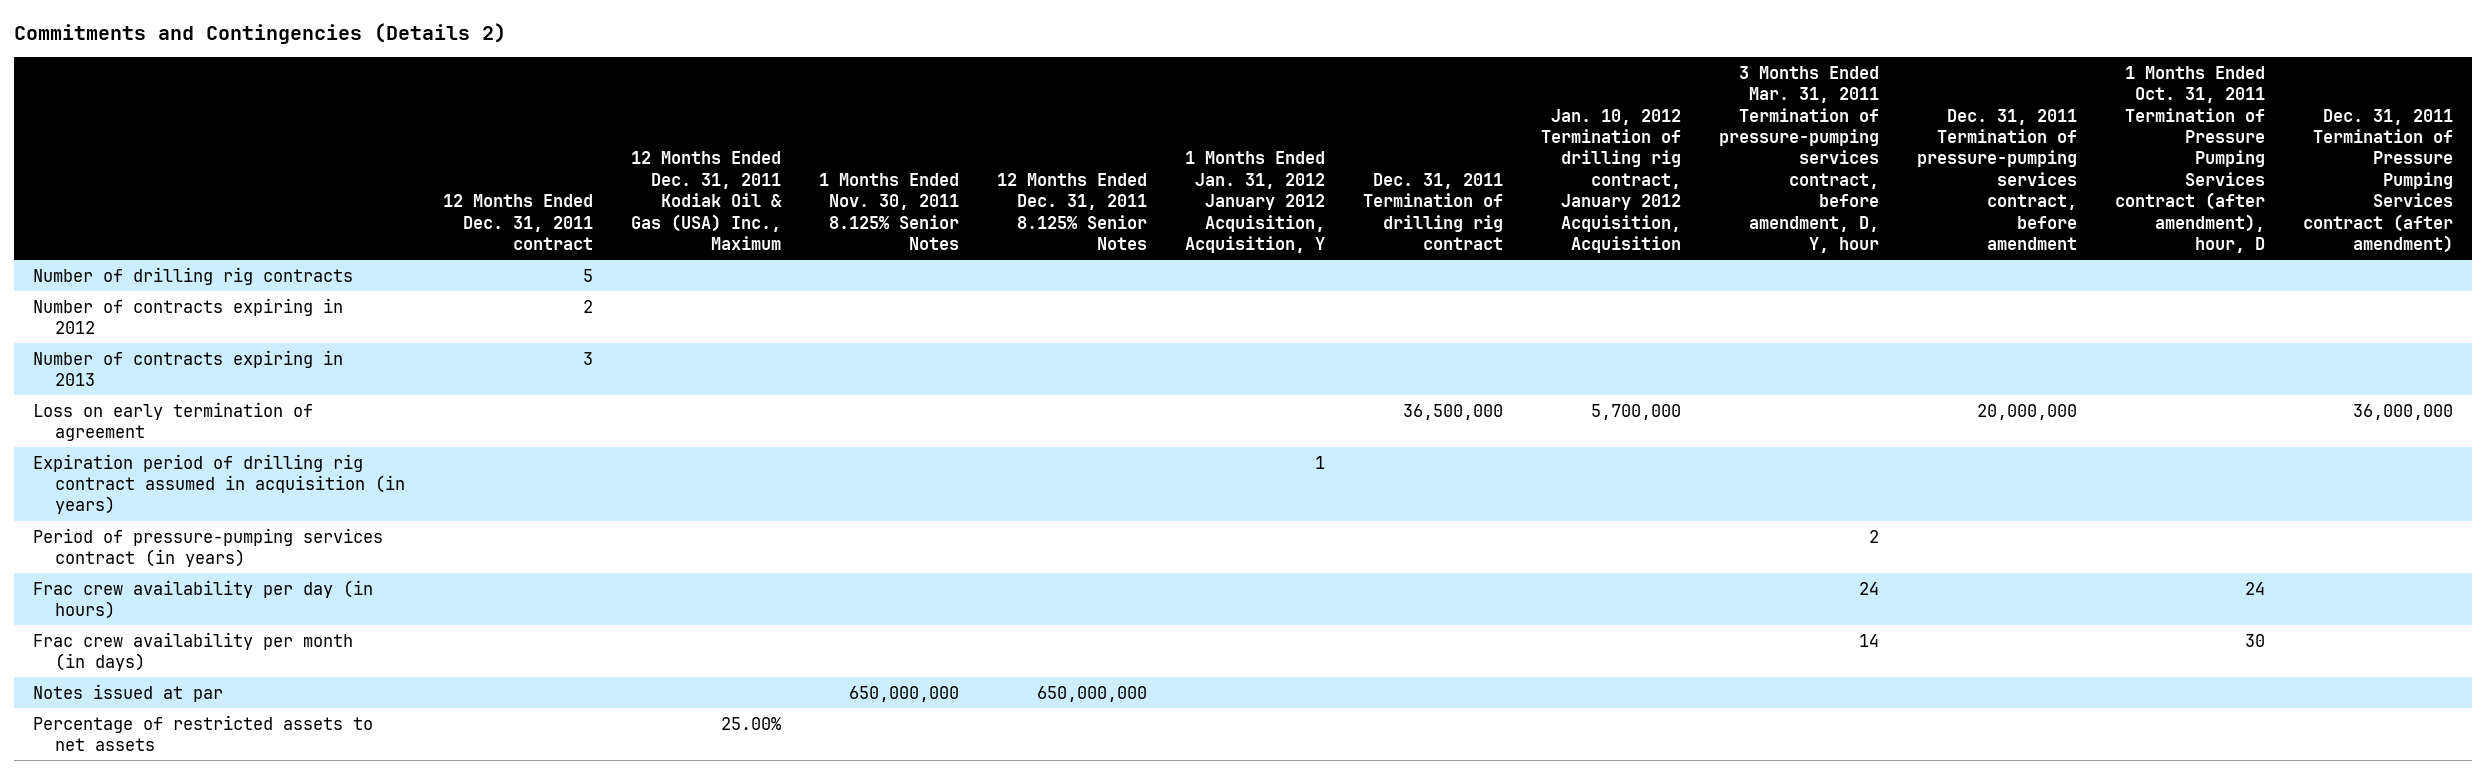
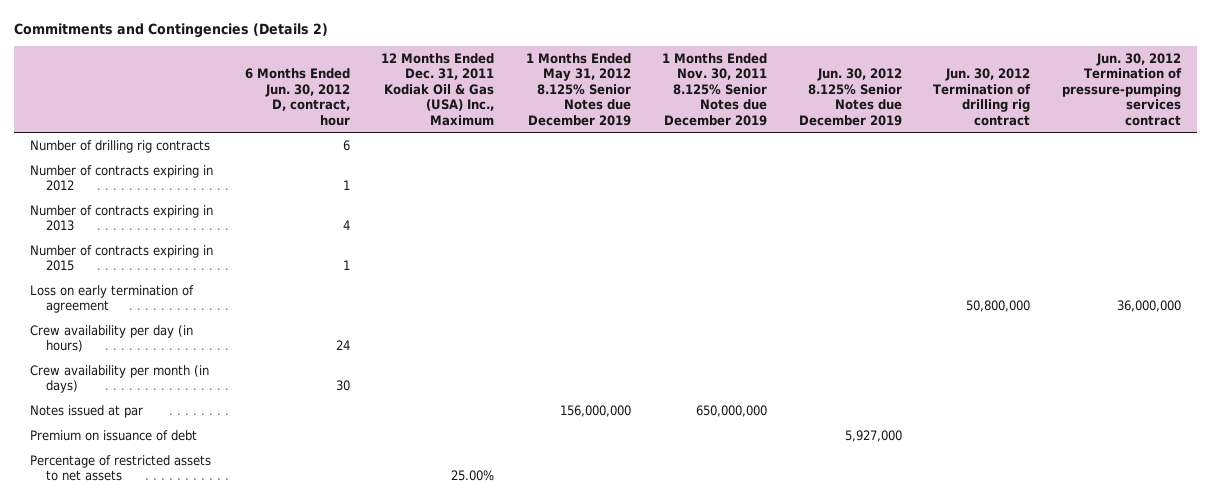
- | 12 Months Ended Dec. 31, 2011 contract | 12 Months Ended Dec. 31, 2011 Kodiak Oil & Gas (USA) Inc., Maximum | 1 Months Ended Nov. 30, 2011 8.125% Senior Notes | 12 Months Ended Dec. 31, 2011 8.125% Senior Notes | 1 Months Ended Jan. 31, 2012 January 2012 Acquisition, Acquisition, Y | Dec. 31, 2011 Termination of drilling rig contract | Jan. 10, 2012 Termination of drilling rig contract, January 2012 Acquisition, Acquisition | 3 Months Ended Mar. 31, 2011 Termination of pressure-pumping services contract, before amendment, D, Y, hour | Dec. 31, 2011 Termination of pressure-pumping services contract, before amendment | 1 Months Ended Oct. 31, 2011 Termination of Pressure Pumping Services contract (after amendment), hour, D | Dec. 31, 2011 Termination of Pressure Pumping Services contract (after amendment)
+ | 6 Months Ended Jun. 30, 2012 D, contract, hour | 12 Months Ended Dec. 31, 2011 Kodiak Oil & Gas (USA) Inc., Maximum | 1 Months Ended May 31, 2012 8.125% Senior Notes due December 2019 | 1 Months Ended Nov. 30, 2011 8.125% Senior Notes due December 2019 | Jun. 30, 2012 8.125% Senior Notes due December 2019 | Jun. 30, 2012 Termination of drilling rig contract | Jun. 30, 2012 Termination of pressure-pumping services contract
+ Number of contracts expiring in 2015 | 1 | | | | | |
- Expiration period of drilling rig contract assumed in acquisition (in years) | | | | | 1 | | | | | |
- Period of pressure-pumping services contract (in years) | | | | | | | | 2 | | |
- Frac crew availability per day (in hours) | | | | | | | | 24 | | 24 |
- Frac crew availability per month (in days) | | | | | | | | 14 | | 30 |
+ Crew availability per day (in hours) | 24 | | | | | |
+ Crew availability per month (in days) | 30 | | | | | |
+ Premium on issuance of debt | | | | | 5,927,000 | |

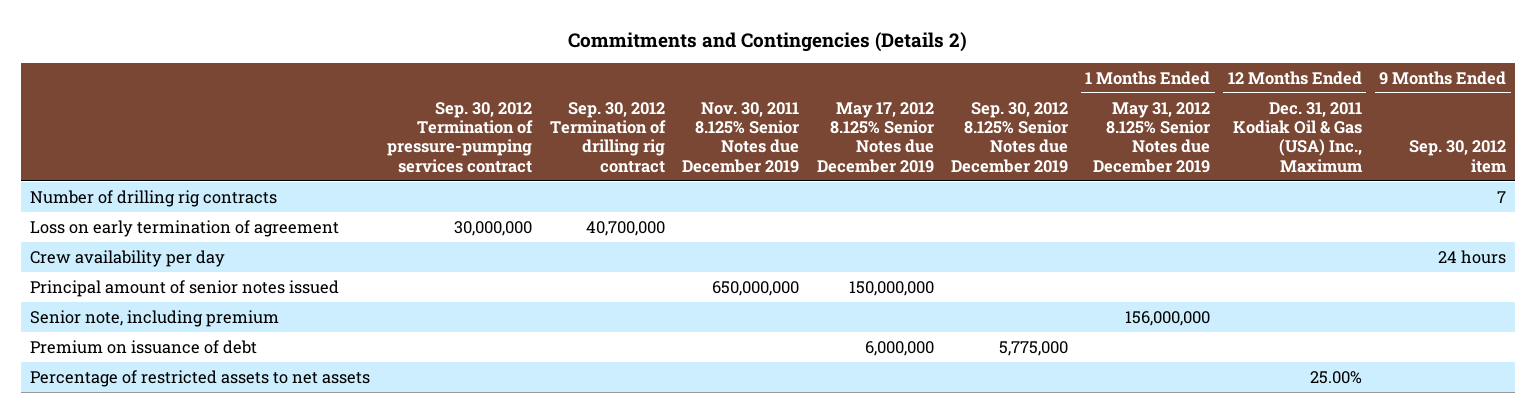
- | 6 Months Ended Jun. 30, 2012 D, contract, hour | 12 Months Ended Dec. 31, 2011 Kodiak Oil & Gas (USA) Inc., Maximum | 1 Months Ended May 31, 2012 8.125% Senior Notes due December 2019 | 1 Months Ended Nov. 30, 2011 8.125% Senior Notes due December 2019 | Jun. 30, 2012 8.125% Senior Notes due December 2019 | Jun. 30, 2012 Termination of drilling rig contract | Jun. 30, 2012 Termination of pressure-pumping services contract
+ | Sep. 30, 2012 Termination of pressure-pumping services contract | Sep. 30, 2012 Termination of drilling rig contract | Nov. 30, 2011 8.125% Senior Notes due December 2019 | May 17, 2012 8.125% Senior Notes due December 2019 | Sep. 30, 2012 8.125% Senior Notes due December 2019 | 1 Months Ended May 31, 2012 8.125% Senior Notes due December 2019 | 12 Months Ended Dec. 31, 2011 Kodiak Oil & Gas (USA) Inc., Maximum | 9 Months Ended Sep. 30, 2012 item
- Number of contracts expiring in 2012 | 1 | | | | | |
- Number of contracts expiring in 2013 | 4 | | | | | |
- Number of contracts expiring in 2015 | 1 | | | | | |
- Crew availability per day (in hours) | 24 | | | | | |
- Crew availability per month (in days) | 30 | | | | | |
- Notes issued at par | | | 156,000,000 | 650,000,000 | | |
+ Crew availability per day | | | | | | | | 24 hours
+ Principal amount of senior notes issued | | | 650,000,000 | 150,000,000 | | | |
+ Senior note, including premium | | | | | | 156,000,000 | |

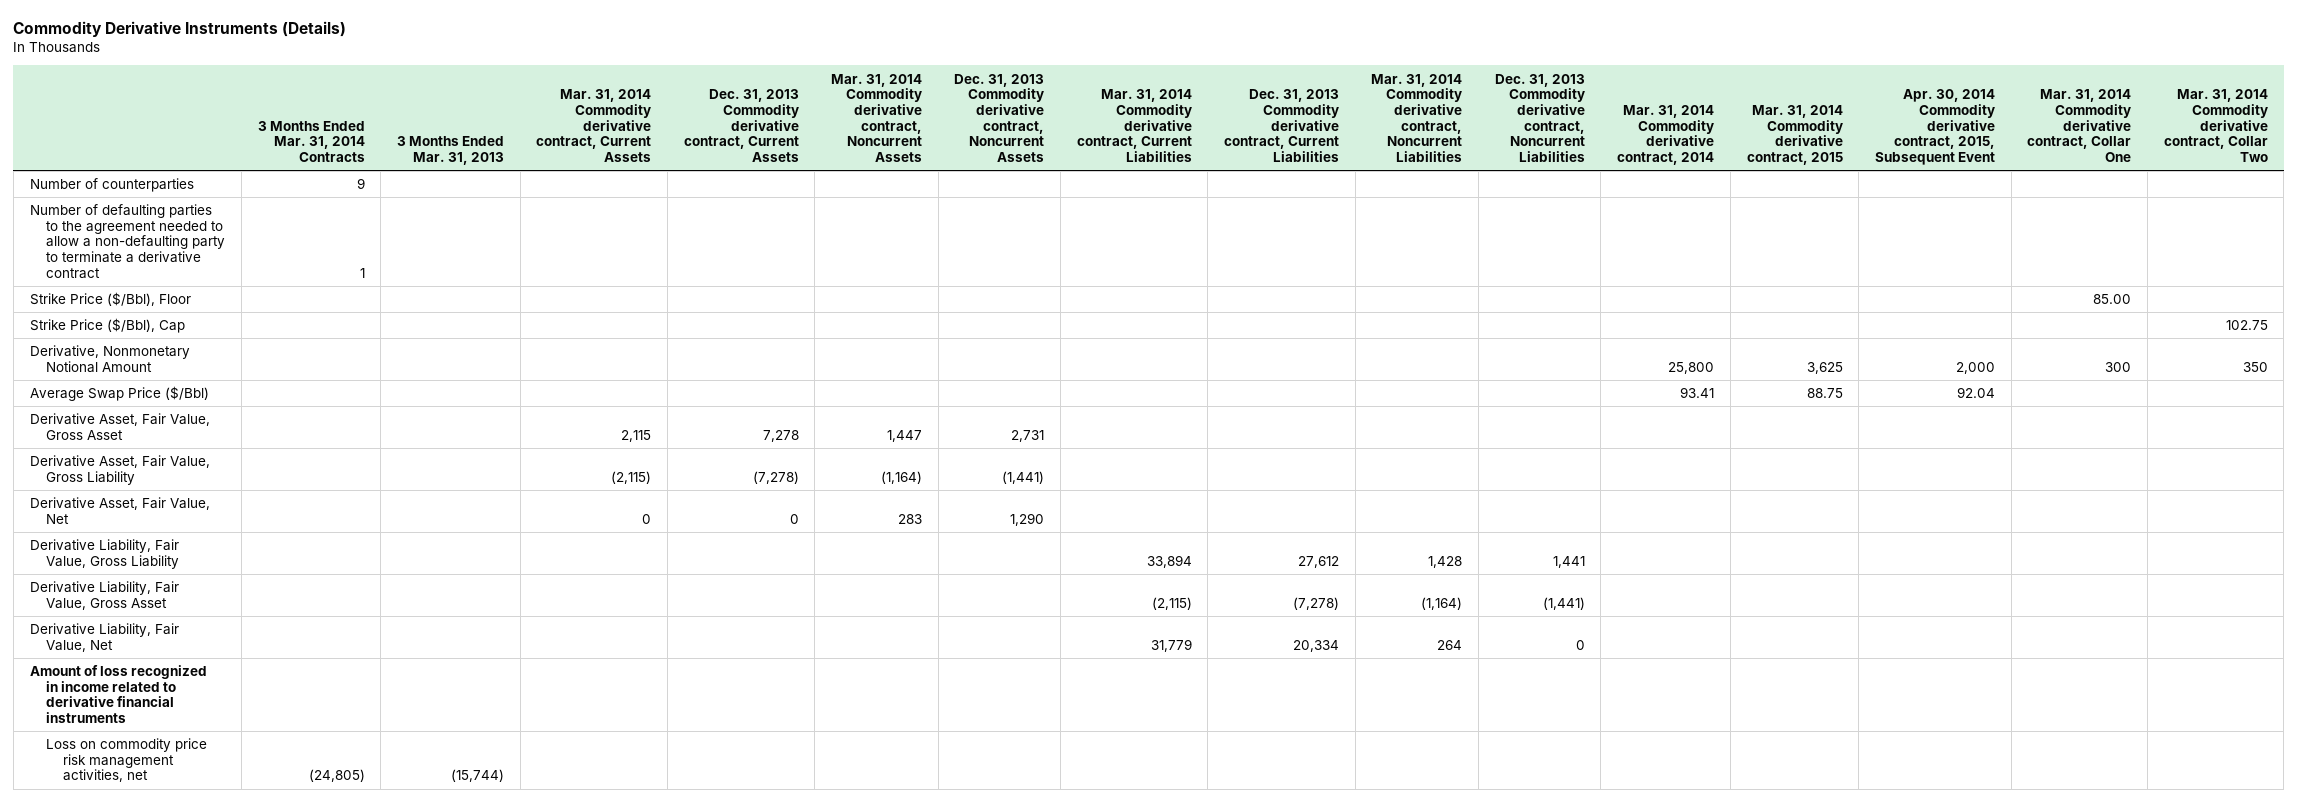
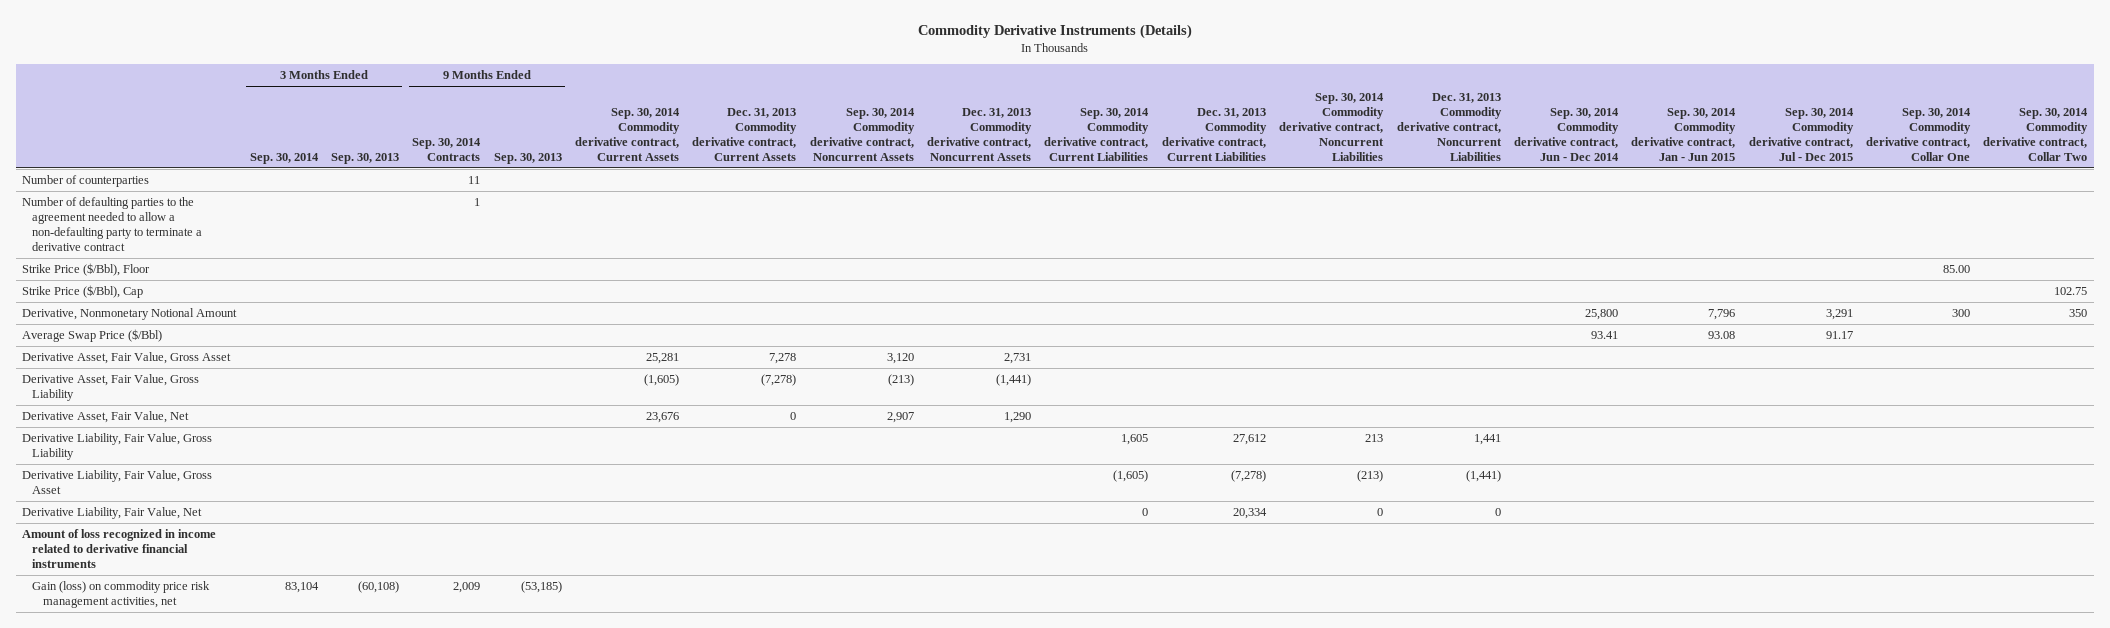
- | 3 Months Ended Mar. 31, 2014 Contracts | 3 Months Ended Mar. 31, 2013 | Mar. 31, 2014 Commodity derivative contract, Current Assets | Dec. 31, 2013 Commodity derivative contract, Current Assets | Mar. 31, 2014 Commodity derivative contract, Noncurrent Assets | Dec. 31, 2013 Commodity derivative contract, Noncurrent Assets | Mar. 31, 2014 Commodity derivative contract, Current Liabilities | Dec. 31, 2013 Commodity derivative contract, Current Liabilities | Mar. 31, 2014 Commodity derivative contract, Noncurrent Liabilities | Dec. 31, 2013 Commodity derivative contract, Noncurrent Liabilities | Mar. 31, 2014 Commodity derivative contract, 2014 | Mar. 31, 2014 Commodity derivative contract, 2015 | Apr. 30, 2014 Commodity derivative contract, 2015, Subsequent Event | Mar. 31, 2014 Commodity derivative contract, Collar One | Mar. 31, 2014 Commodity derivative contract, Collar Two
+ | 3 Months Ended Sep. 30, 2014 | 3 Months Ended Sep. 30, 2013 | 9 Months Ended Sep. 30, 2014 Contracts | 9 Months Ended Sep. 30, 2013 | Sep. 30, 2014 Commodity derivative contract, Current Assets | Dec. 31, 2013 Commodity derivative contract, Current Assets | Sep. 30, 2014 Commodity derivative contract, Noncurrent Assets | Dec. 31, 2013 Commodity derivative contract, Noncurrent Assets | Sep. 30, 2014 Commodity derivative contract, Current Liabilities | Dec. 31, 2013 Commodity derivative contract, Current Liabilities | Sep. 30, 2014 Commodity derivative contract, Noncurrent Liabilities | Dec. 31, 2013 Commodity derivative contract, Noncurrent Liabilities | Sep. 30, 2014 Commodity derivative contract, Jun - Dec 2014 | Sep. 30, 2014 Commodity derivative contract, Jan - Jun 2015 | Sep. 30, 2014 Commodity derivative contract, Jul - Dec 2015 | Sep. 30, 2014 Commodity derivative contract, Collar One | Sep. 30, 2014 Commodity derivative contract, Collar Two
- Loss on commodity price risk management activities, net | (24,805) | (15,744) | | | | | | | | | | | | |
+ Gain (loss) on commodity price risk management activities, net | 83,104 | (60,108) | 2,009 | (53,185) | | | | | | | | | | | | |

